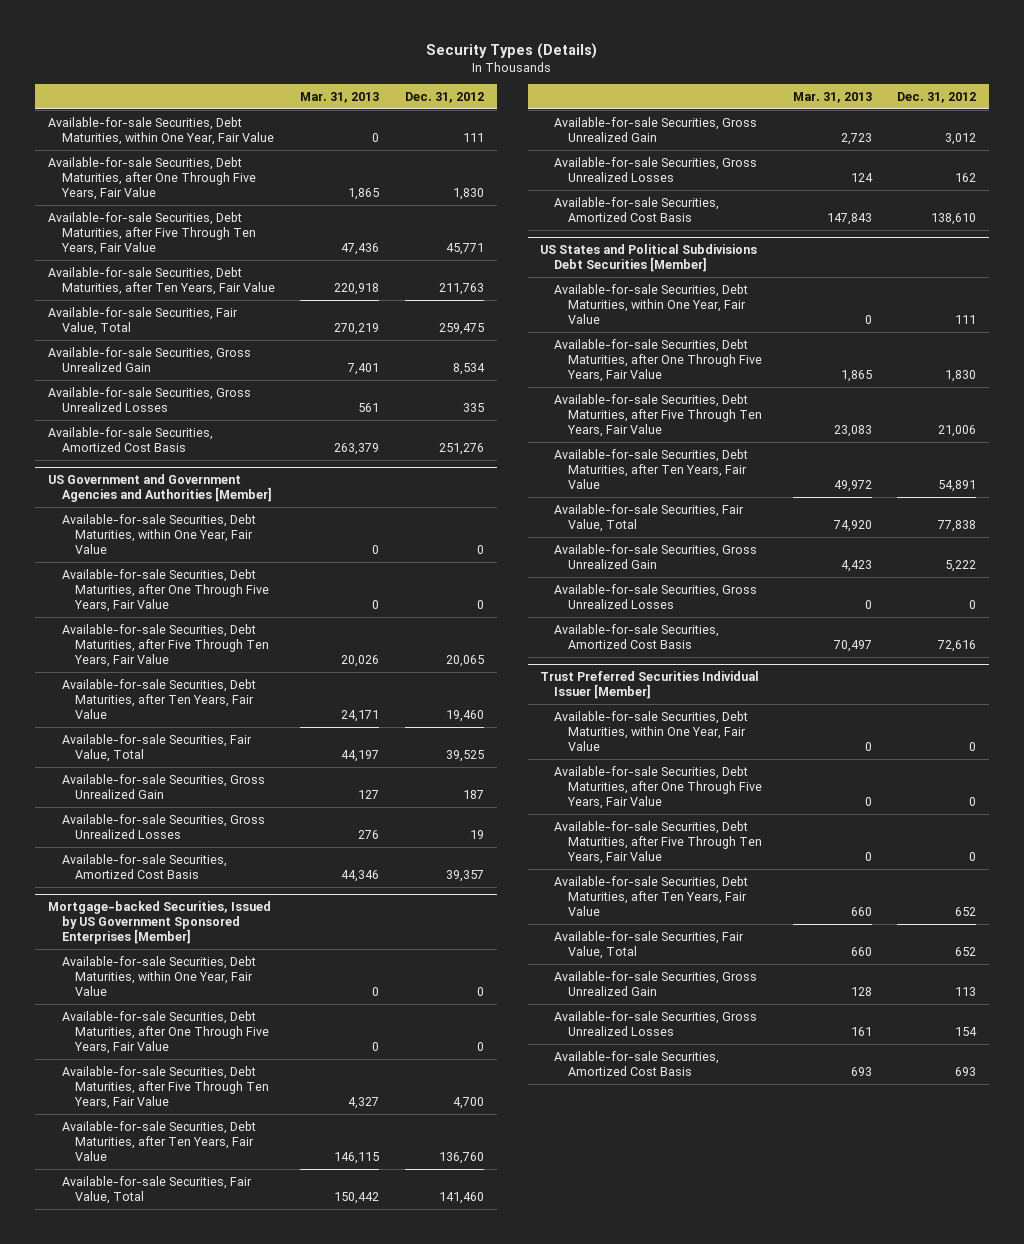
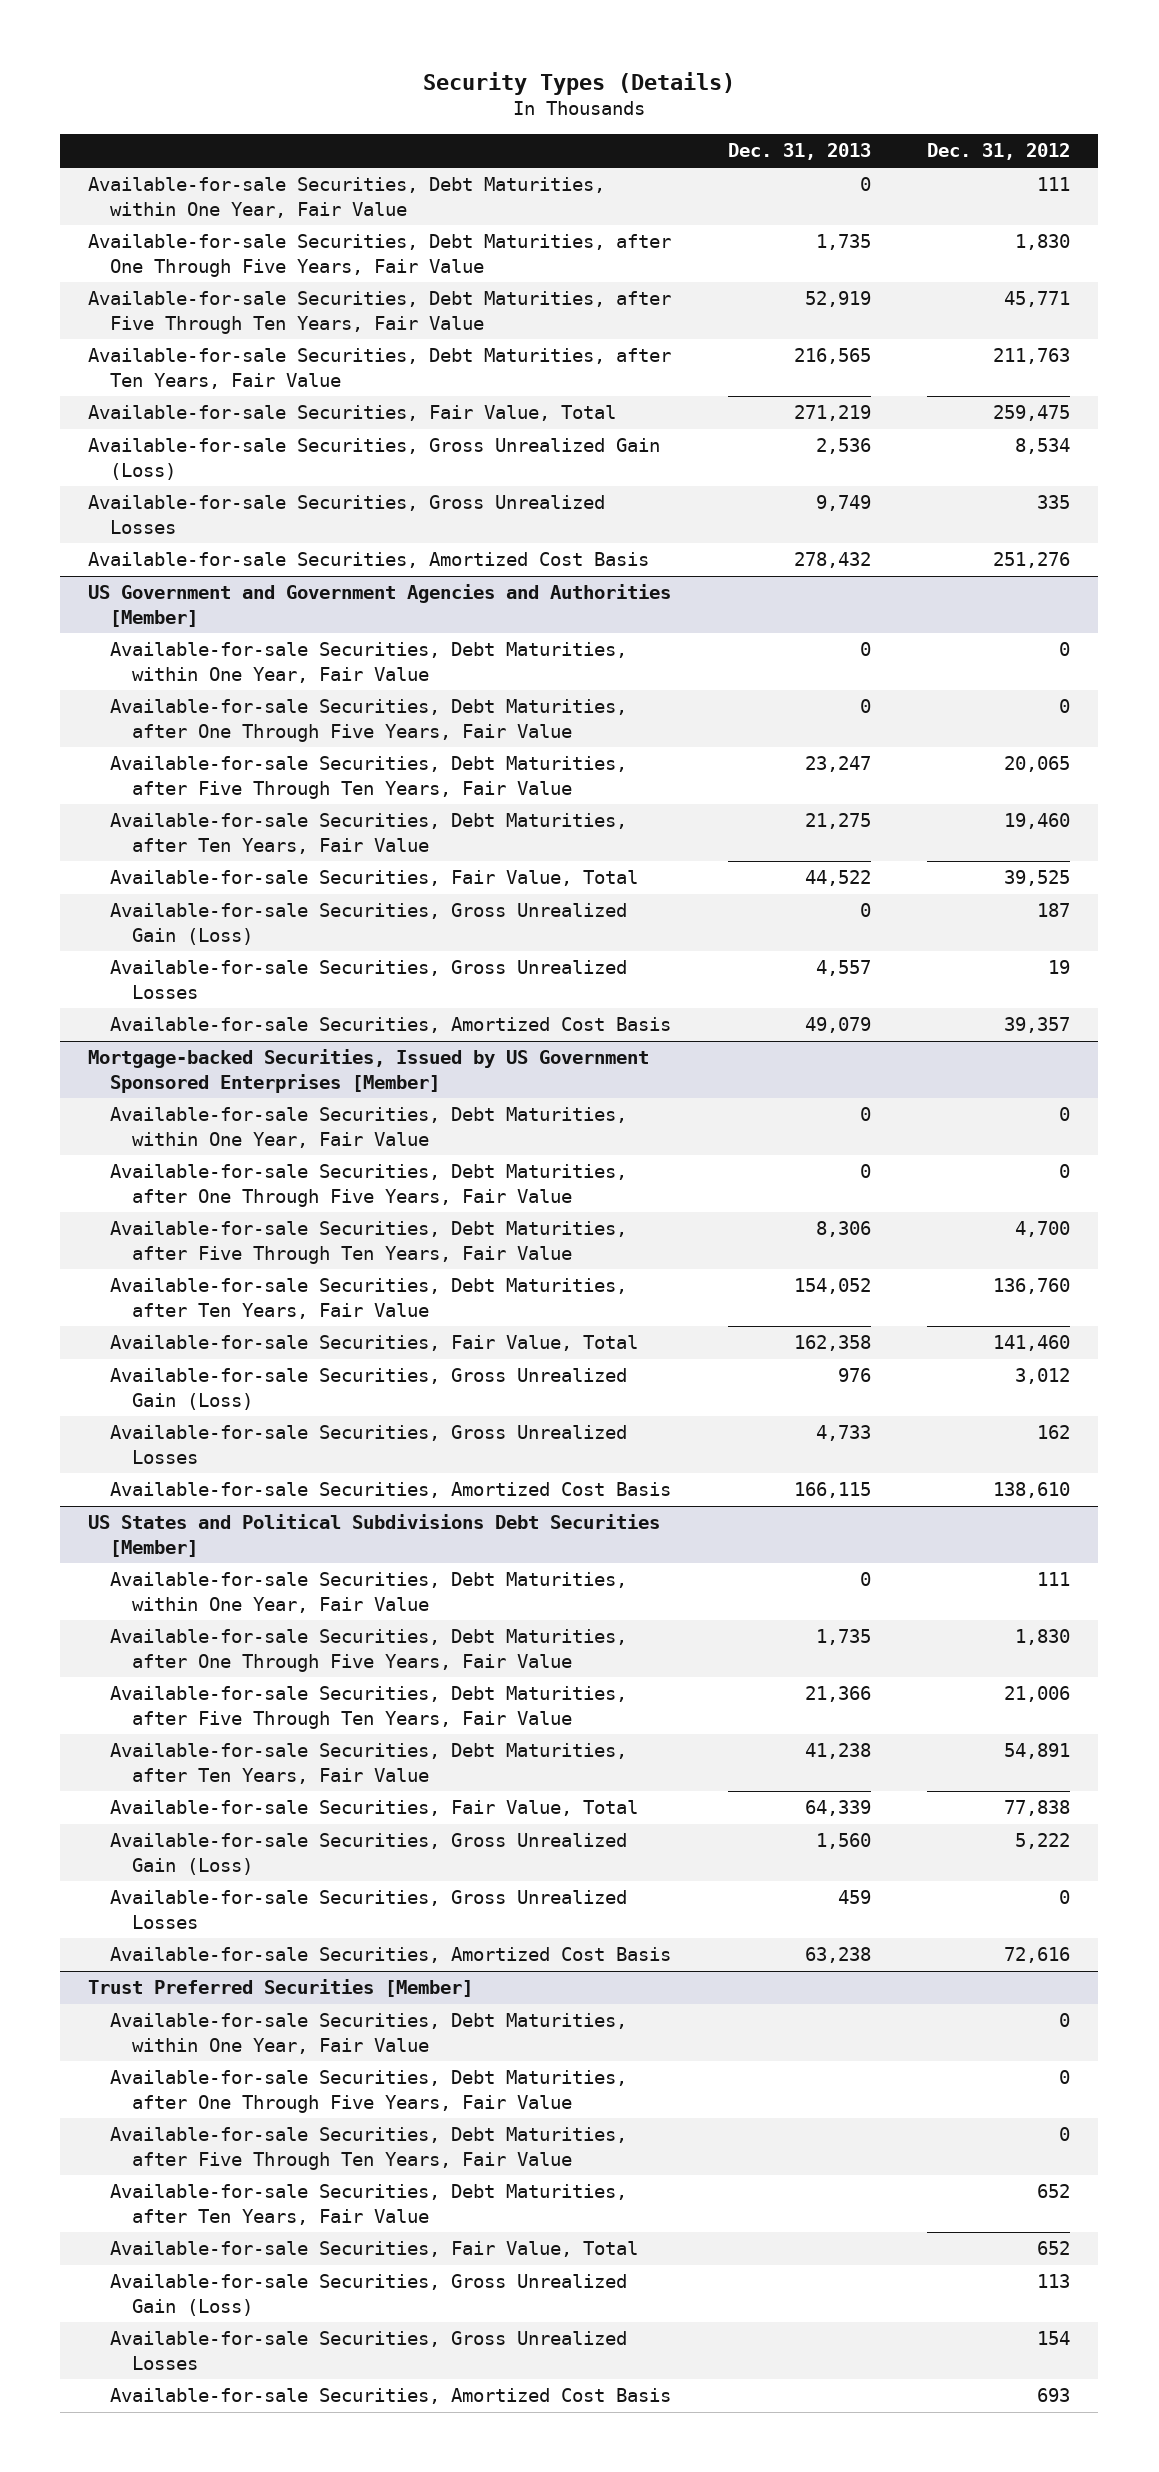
- | Mar. 31, 2013 | Dec. 31, 2012
+ | Dec. 31, 2013 | Dec. 31, 2012
- Available-for-sale Securities, Gross Unrealized Gain | 7,401 | 8,534
+ Available-for-sale Securities, Gross Unrealized Gain (Loss) | 2,536 | 8,534
@ US Government and Government Agencies and Authorities [Member]
- Available-for-sale Securities, Gross Unrealized Gain | 127 | 187
+ Available-for-sale Securities, Gross Unrealized Gain (Loss) | 0 | 187
@ Mortgage-backed Securities, Issued by US Government Sponsored Enterprises [Member]
- Available-for-sale Securities, Gross Unrealized Gain | 2,723 | 3,012
+ Available-for-sale Securities, Gross Unrealized Gain (Loss) | 976 | 3,012
@ US States and Political Subdivisions Debt Securities [Member]
- Available-for-sale Securities, Gross Unrealized Gain | 4,423 | 5,222
+ Available-for-sale Securities, Gross Unrealized Gain (Loss) | 1,560 | 5,222
- Trust Preferred Securities Individual Issuer [Member]
+ Trust Preferred Securities [Member]
- Available-for-sale Securities, Gross Unrealized Gain | 128 | 113
+ Available-for-sale Securities, Gross Unrealized Gain (Loss) | | 113

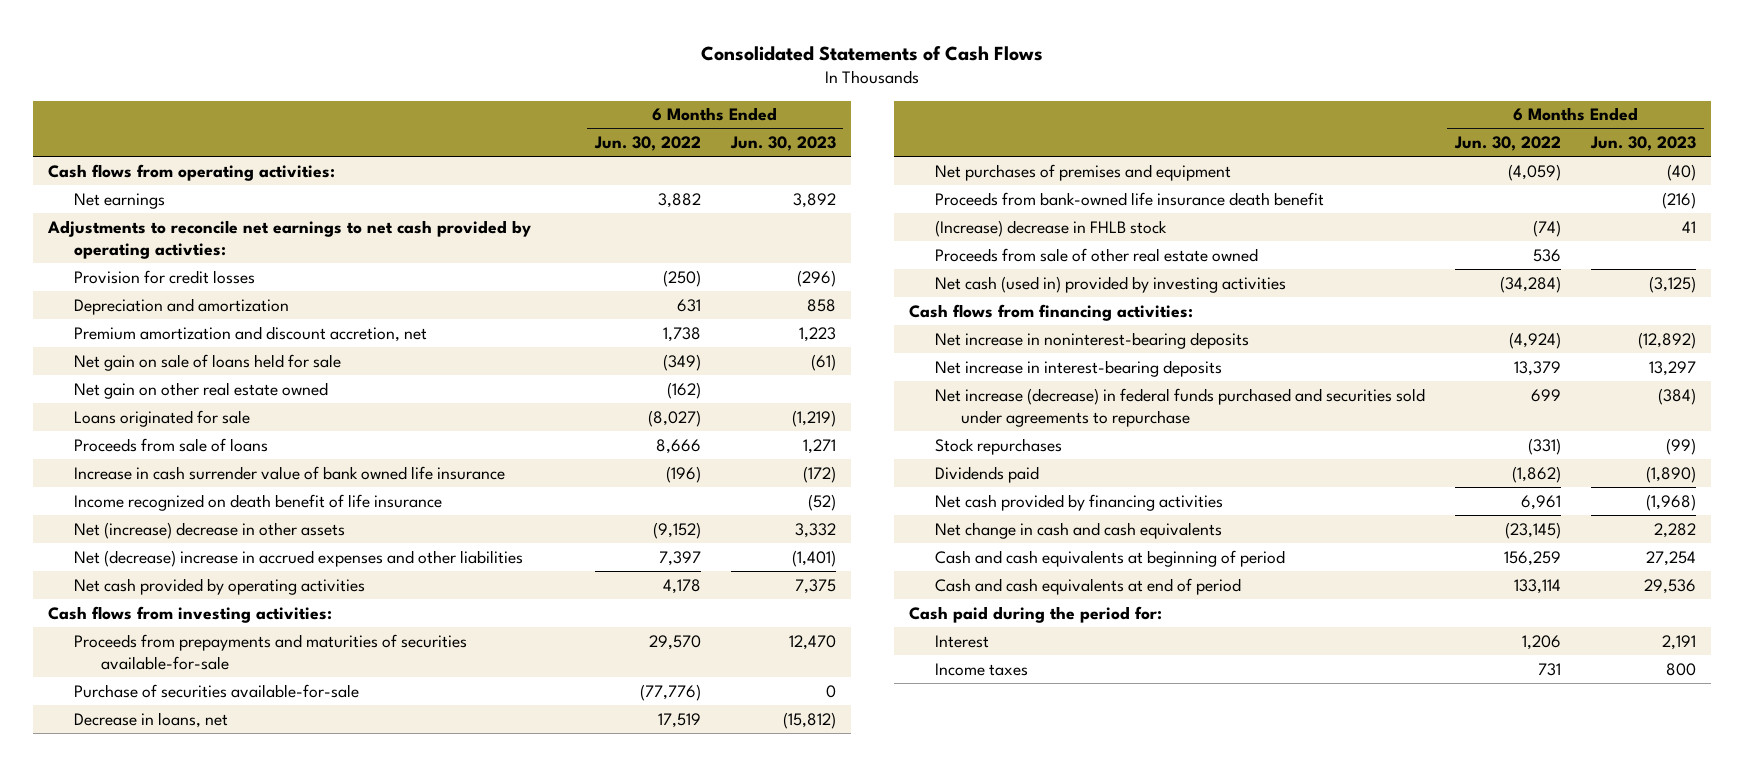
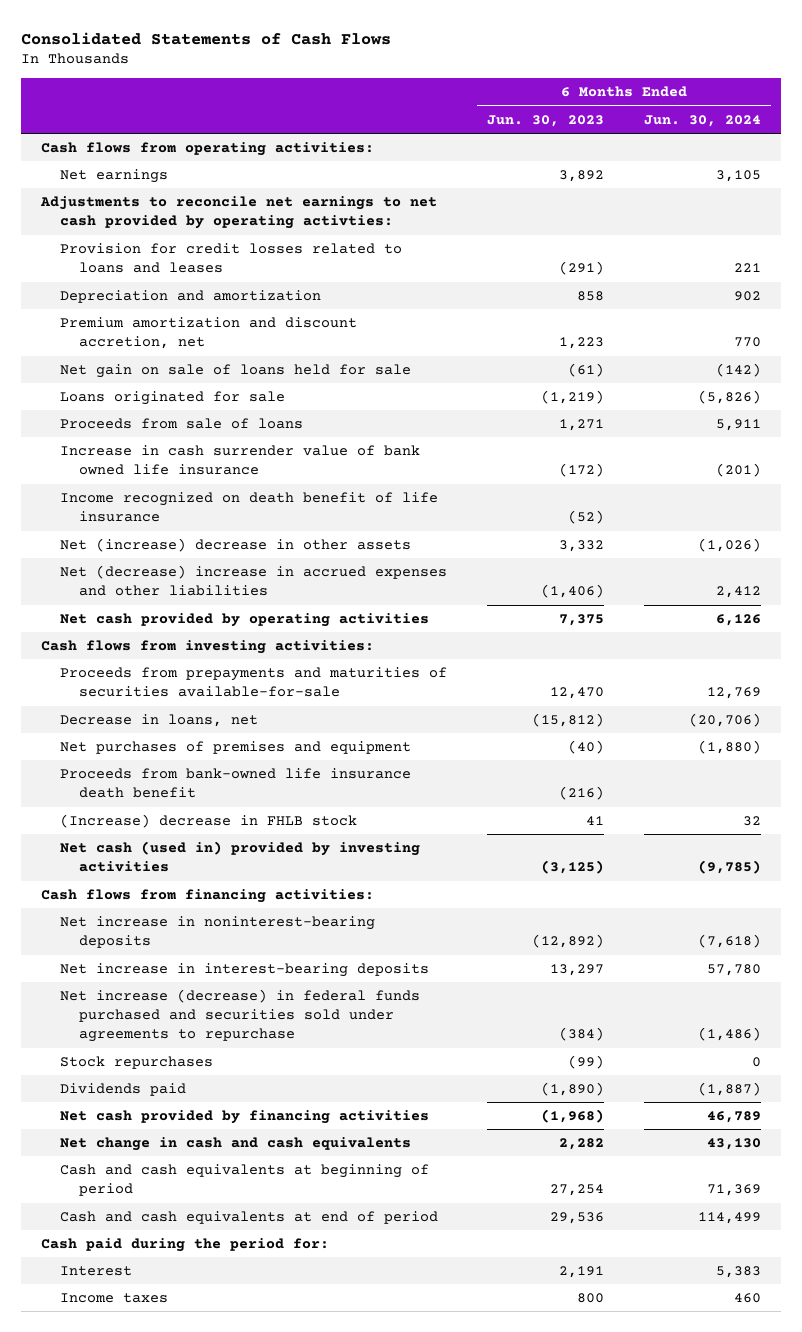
- | 6 Months Ended Jun. 30, 2022 | 6 Months Ended Jun. 30, 2023
+ | 6 Months Ended Jun. 30, 2023 | 6 Months Ended Jun. 30, 2024
- Provision for credit losses | (250) | (296)
+ Provision for credit losses related to loans and leases | (291) | 221
- Net gain on other real estate owned | (162) |
- Net (decrease) increase in accrued expenses and other liabilities | 7,397 | (1,401)
+ Net (decrease) increase in accrued expenses and other liabilities | (1,406) | 2,412
- Purchase of securities available-for-sale | (77,776) | 0
- Proceeds from sale of other real estate owned | 536 |

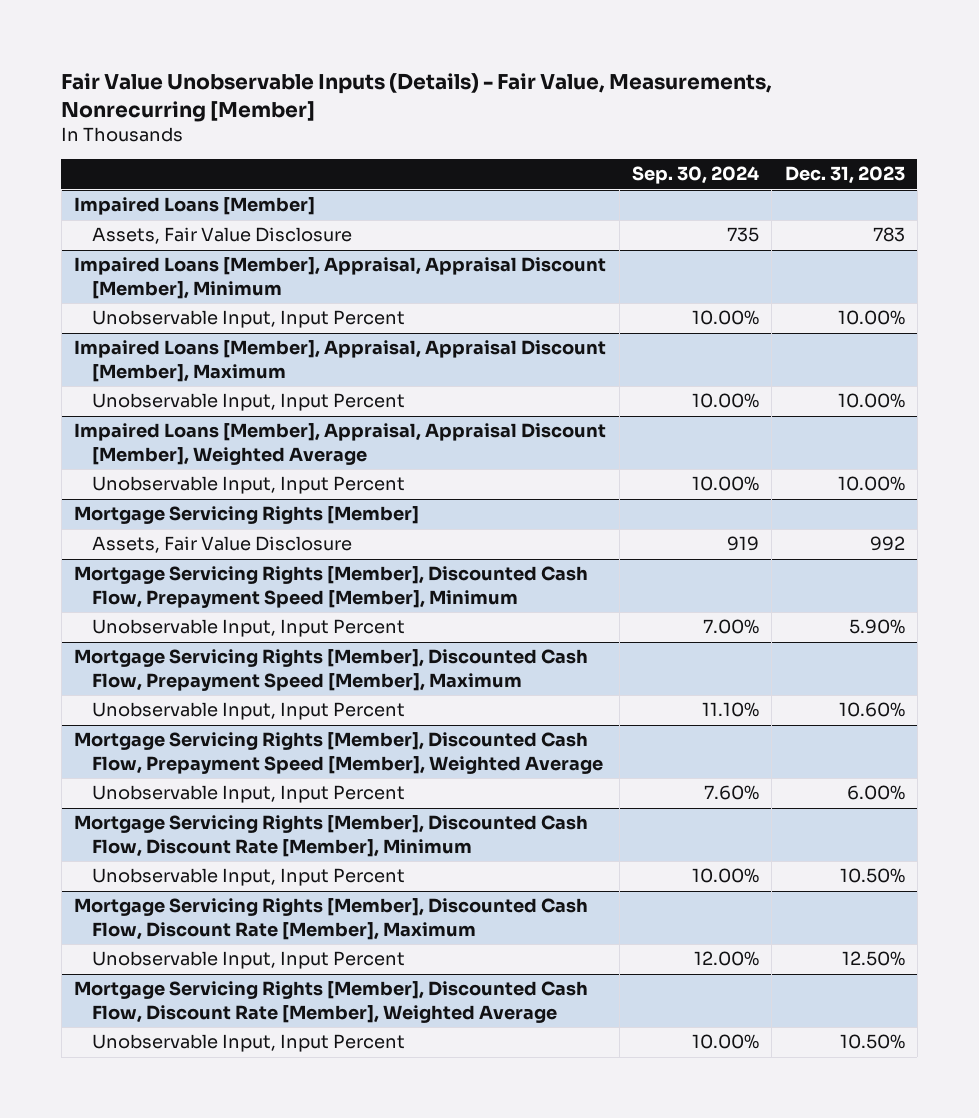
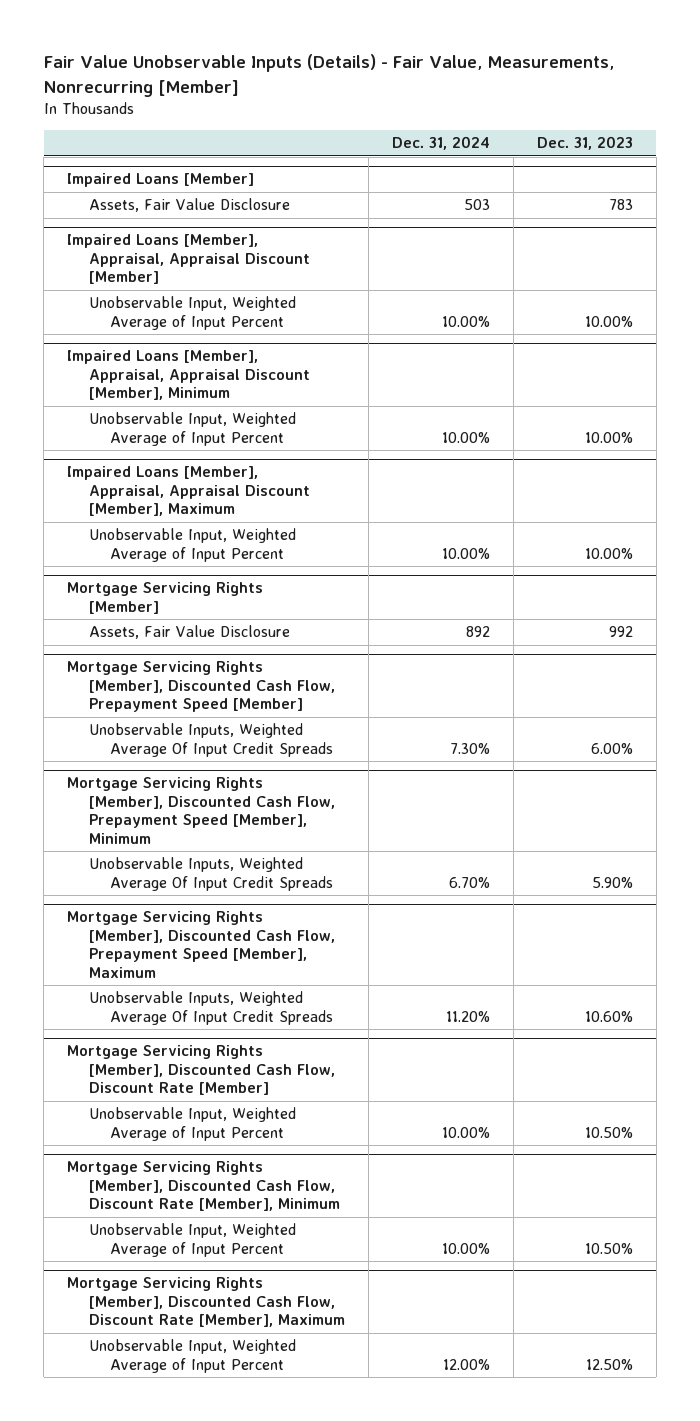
- | Sep. 30, 2024 | Dec. 31, 2023
+ | Dec. 31, 2024 | Dec. 31, 2023
+ Impaired Loans [Member], Appraisal, Appraisal Discount [Member]
+ Unobservable Input, Weighted Average of Input Percent | 10.00% | 10.00%
@ Impaired Loans [Member], Appraisal, Appraisal Discount [Member], Minimum
- Unobservable Input, Input Percent | 10.00% | 10.00%
+ Unobservable Input, Weighted Average of Input Percent | 10.00% | 10.00%
@ Impaired Loans [Member], Appraisal, Appraisal Discount [Member], Maximum
- Unobservable Input, Input Percent | 10.00% | 10.00%
- Impaired Loans [Member], Appraisal, Appraisal Discount [Member], Weighted Average
- Unobservable Input, Input Percent | 10.00% | 10.00%
@ Impaired Loans [Member], Appraisal, Appraisal Discount [Member], Maximum
+ Unobservable Input, Weighted Average of Input Percent | 10.00% | 10.00%
+ Mortgage Servicing Rights [Member], Discounted Cash Flow, Prepayment Speed [Member]
+ Unobservable Inputs, Weighted Average Of Input Credit Spreads | 7.30% | 6.00%
@ Mortgage Servicing Rights [Member], Discounted Cash Flow, Prepayment Speed [Member], Minimum
- Unobservable Input, Input Percent | 7.00% | 5.90%
+ Unobservable Inputs, Weighted Average Of Input Credit Spreads | 6.70% | 5.90%
@ Mortgage Servicing Rights [Member], Discounted Cash Flow, Prepayment Speed [Member], Maximum
- Unobservable Input, Input Percent | 11.10% | 10.60%
- Mortgage Servicing Rights [Member], Discounted Cash Flow, Prepayment Speed [Member], Weighted Average
- Unobservable Input, Input Percent | 7.60% | 6.00%
@ Mortgage Servicing Rights [Member], Discounted Cash Flow, Prepayment Speed [Member], Maximum
+ Unobservable Inputs, Weighted Average Of Input Credit Spreads | 11.20% | 10.60%
+ Mortgage Servicing Rights [Member], Discounted Cash Flow, Discount Rate [Member]
+ Unobservable Input, Weighted Average of Input Percent | 10.00% | 10.50%
@ Mortgage Servicing Rights [Member], Discounted Cash Flow, Discount Rate [Member], Minimum
- Unobservable Input, Input Percent | 10.00% | 10.50%
+ Unobservable Input, Weighted Average of Input Percent | 10.00% | 10.50%
@ Mortgage Servicing Rights [Member], Discounted Cash Flow, Discount Rate [Member], Maximum
- Unobservable Input, Input Percent | 12.00% | 12.50%
- Mortgage Servicing Rights [Member], Discounted Cash Flow, Discount Rate [Member], Weighted Average
- Unobservable Input, Input Percent | 10.00% | 10.50%
@ Mortgage Servicing Rights [Member], Discounted Cash Flow, Discount Rate [Member], Maximum
+ Unobservable Input, Weighted Average of Input Percent | 12.00% | 12.50%

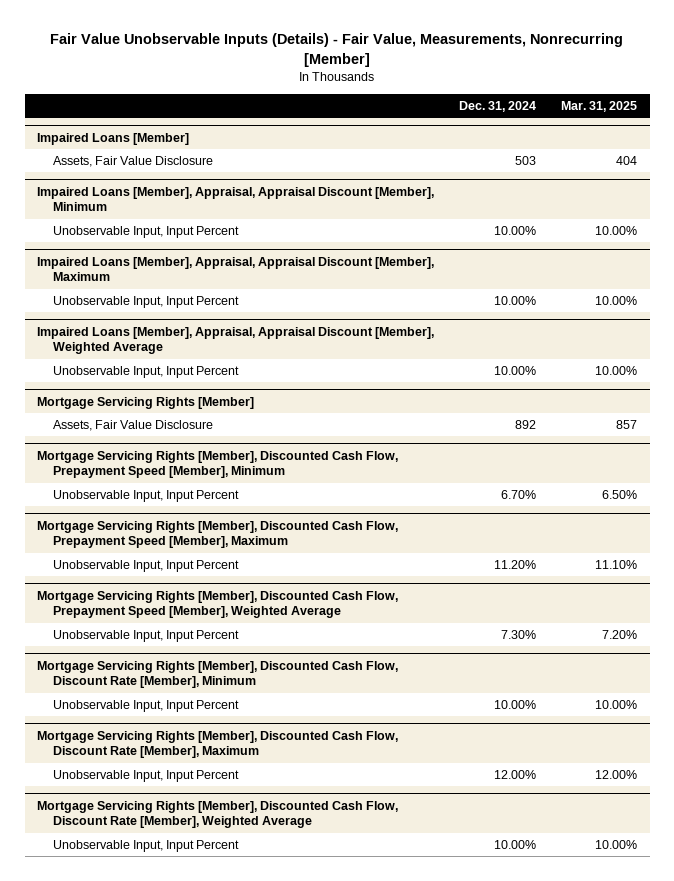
- | Dec. 31, 2024 | Dec. 31, 2023
+ | Dec. 31, 2024 | Mar. 31, 2025
- Impaired Loans [Member], Appraisal, Appraisal Discount [Member]
- Unobservable Input, Weighted Average of Input Percent | 10.00% | 10.00%
@ Impaired Loans [Member], Appraisal, Appraisal Discount [Member], Minimum
- Unobservable Input, Weighted Average of Input Percent | 10.00% | 10.00%
+ Unobservable Input, Input Percent | 10.00% | 10.00%
@ Impaired Loans [Member], Appraisal, Appraisal Discount [Member], Maximum
- Unobservable Input, Weighted Average of Input Percent | 10.00% | 10.00%
+ Unobservable Input, Input Percent | 10.00% | 10.00%
+ Impaired Loans [Member], Appraisal, Appraisal Discount [Member], Weighted Average
+ Unobservable Input, Input Percent | 10.00% | 10.00%
- Mortgage Servicing Rights [Member], Discounted Cash Flow, Prepayment Speed [Member]
- Unobservable Inputs, Weighted Average Of Input Credit Spreads | 7.30% | 6.00%
@ Mortgage Servicing Rights [Member], Discounted Cash Flow, Prepayment Speed [Member], Minimum
- Unobservable Inputs, Weighted Average Of Input Credit Spreads | 6.70% | 5.90%
+ Unobservable Input, Input Percent | 6.70% | 6.50%
@ Mortgage Servicing Rights [Member], Discounted Cash Flow, Prepayment Speed [Member], Maximum
- Unobservable Inputs, Weighted Average Of Input Credit Spreads | 11.20% | 10.60%
- Mortgage Servicing Rights [Member], Discounted Cash Flow, Discount Rate [Member]
- Unobservable Input, Weighted Average of Input Percent | 10.00% | 10.50%
@ Mortgage Servicing Rights [Member], Discounted Cash Flow, Prepayment Speed [Member], Maximum
+ Unobservable Input, Input Percent | 11.20% | 11.10%
+ Mortgage Servicing Rights [Member], Discounted Cash Flow, Prepayment Speed [Member], Weighted Average
+ Unobservable Input, Input Percent | 7.30% | 7.20%
@ Mortgage Servicing Rights [Member], Discounted Cash Flow, Discount Rate [Member], Minimum
- Unobservable Input, Weighted Average of Input Percent | 10.00% | 10.50%
+ Unobservable Input, Input Percent | 10.00% | 10.00%
@ Mortgage Servicing Rights [Member], Discounted Cash Flow, Discount Rate [Member], Maximum
- Unobservable Input, Weighted Average of Input Percent | 12.00% | 12.50%
+ Unobservable Input, Input Percent | 12.00% | 12.00%
+ Mortgage Servicing Rights [Member], Discounted Cash Flow, Discount Rate [Member], Weighted Average
+ Unobservable Input, Input Percent | 10.00% | 10.00%

